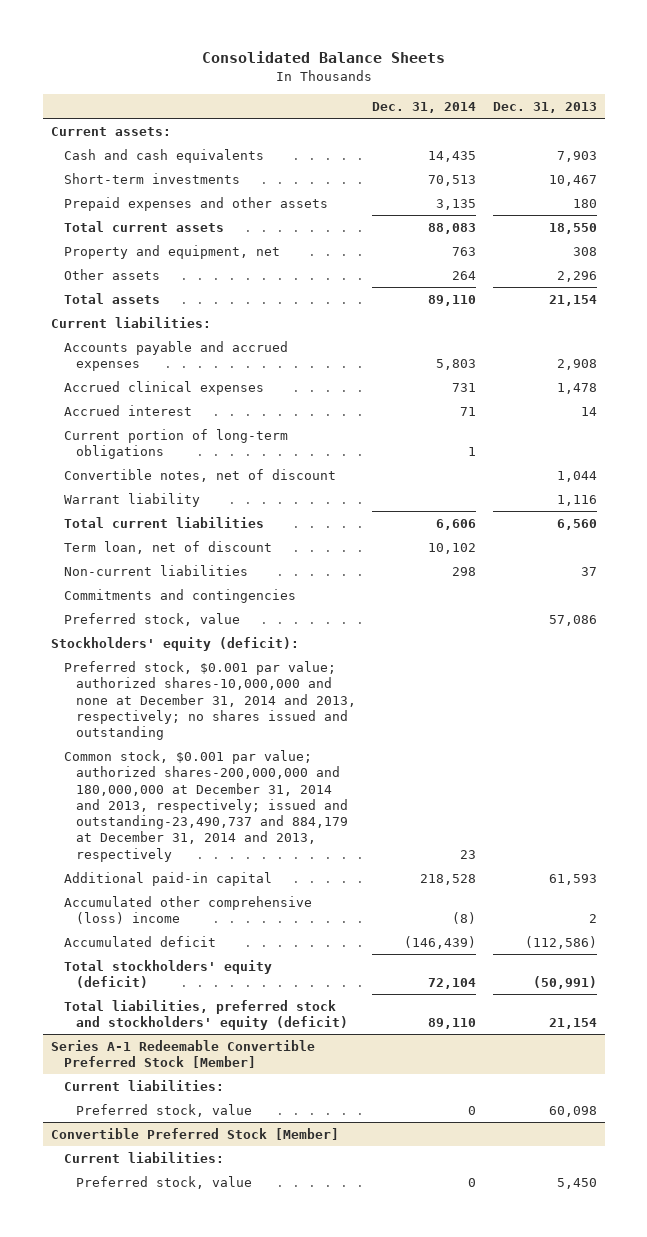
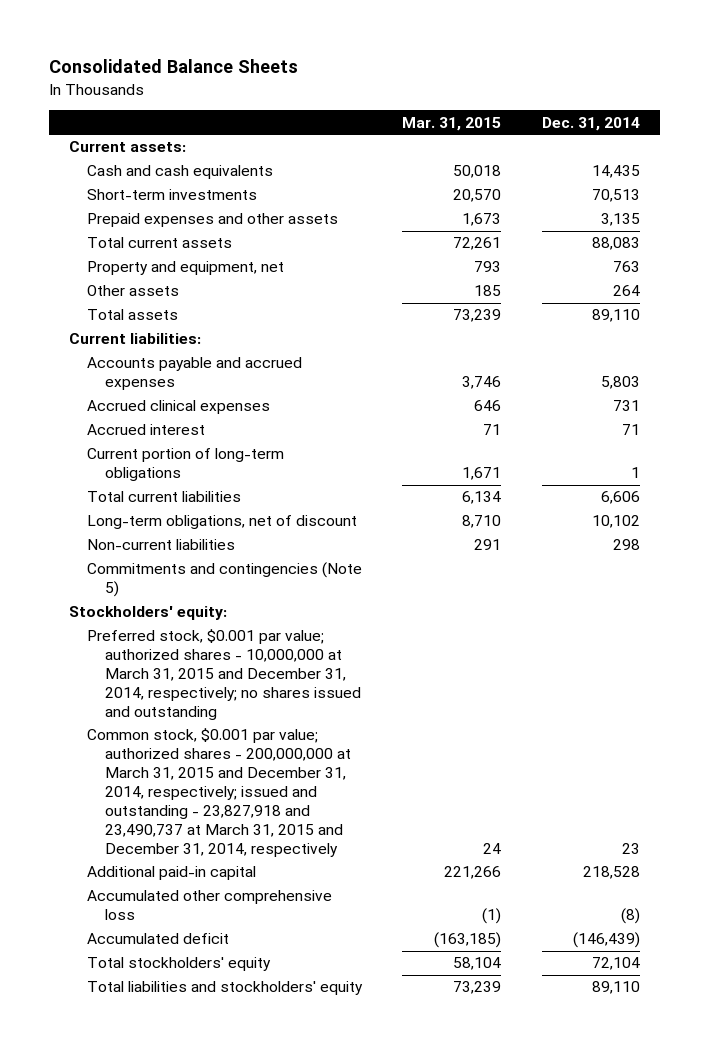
- | Dec. 31, 2014 | Dec. 31, 2013
+ | Mar. 31, 2015 | Dec. 31, 2014
- Convertible notes, net of discount | | 1,044
- Warrant liability | | 1,116
- Term loan, net of discount | 10,102 |
+ Long-term obligations, net of discount | 8,710 | 10,102
- Commitments and contingencies
- Preferred stock, value | | 57,086
- Stockholders' equity (deficit):
- Preferred stock, $0.001 par value; authorized shares-10,000,000 and none at December 31, 2014 and 2013, respectively; no shares issued and outstanding
- Common stock, $0.001 par value; authorized shares-200,000,000 and 180,000,000 at December 31, 2014 and 2013, respectively; issued and outstanding-23,490,737 and 884,179 at December 31, 2014 and 2013, respectively | 23 |
+ Commitments and contingencies (Note 5)
+ Stockholders' equity:
+ Preferred stock, $0.001 par value; authorized shares - 10,000,000 at March 31, 2015 and December 31, 2014, respectively; no shares issued and outstanding
+ Common stock, $0.001 par value; authorized shares - 200,000,000 at March 31, 2015 and December 31, 2014, respectively; issued and outstanding - 23,827,918 and 23,490,737 at March 31, 2015 and December 31, 2014, respectively | 24 | 23
- Accumulated other comprehensive (loss) income | (8) | 2
+ Accumulated other comprehensive loss | (1) | (8)
- Total stockholders' equity (deficit) | 72,104 | (50,991)
- Total liabilities, preferred stock and stockholders' equity (deficit) | 89,110 | 21,154
- Series A-1 Redeemable Convertible Preferred Stock [Member]
- Current liabilities:
- Preferred stock, value | 0 | 60,098
- Convertible Preferred Stock [Member]
- Current liabilities:
- Preferred stock, value | 0 | 5,450
+ Total stockholders' equity | 58,104 | 72,104
+ Total liabilities and stockholders' equity | 73,239 | 89,110

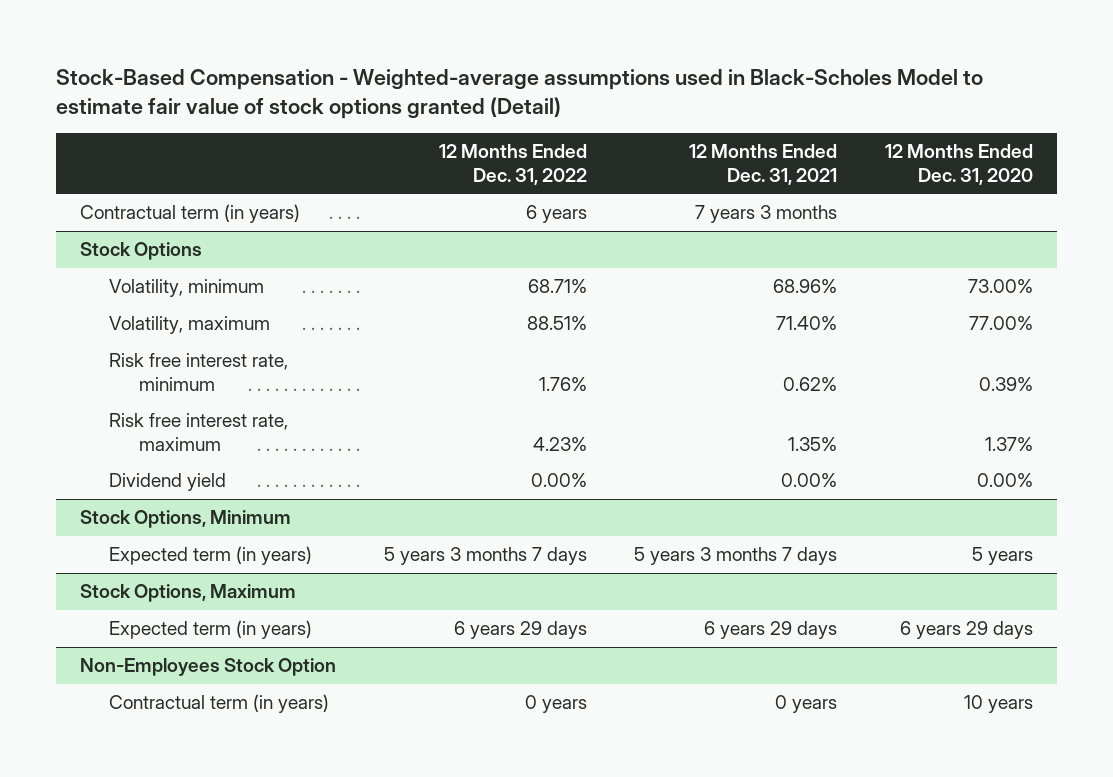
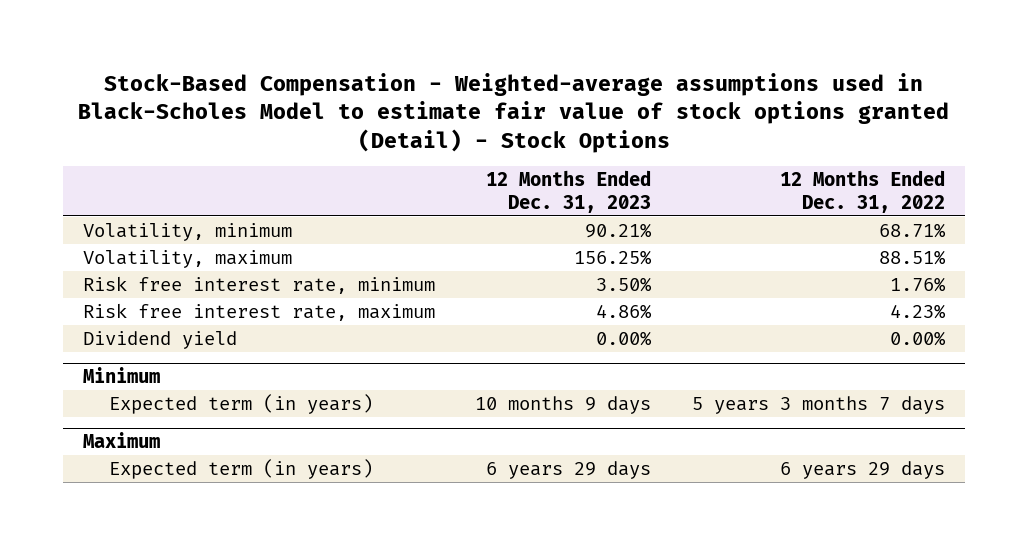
- Stock-Based Compensation - Weighted-average assumptions used in Black-Scholes Model to estimate fair value of stock options granted (Detail)
+ Stock-Based Compensation - Weighted-average assumptions used in Black-Scholes Model to estimate fair value of stock options granted (Detail) - Stock Options
- | 12 Months Ended Dec. 31, 2022 | 12 Months Ended Dec. 31, 2021 | 12 Months Ended Dec. 31, 2020
+ | 12 Months Ended Dec. 31, 2023 | 12 Months Ended Dec. 31, 2022
- Contractual term (in years) | 6 years | 7 years 3 months |
- Stock Options
- Stock Options, Minimum
+ Minimum
- Stock Options, Maximum
+ Maximum
- Non-Employees Stock Option
- Contractual term (in years) | 0 years | 0 years | 10 years

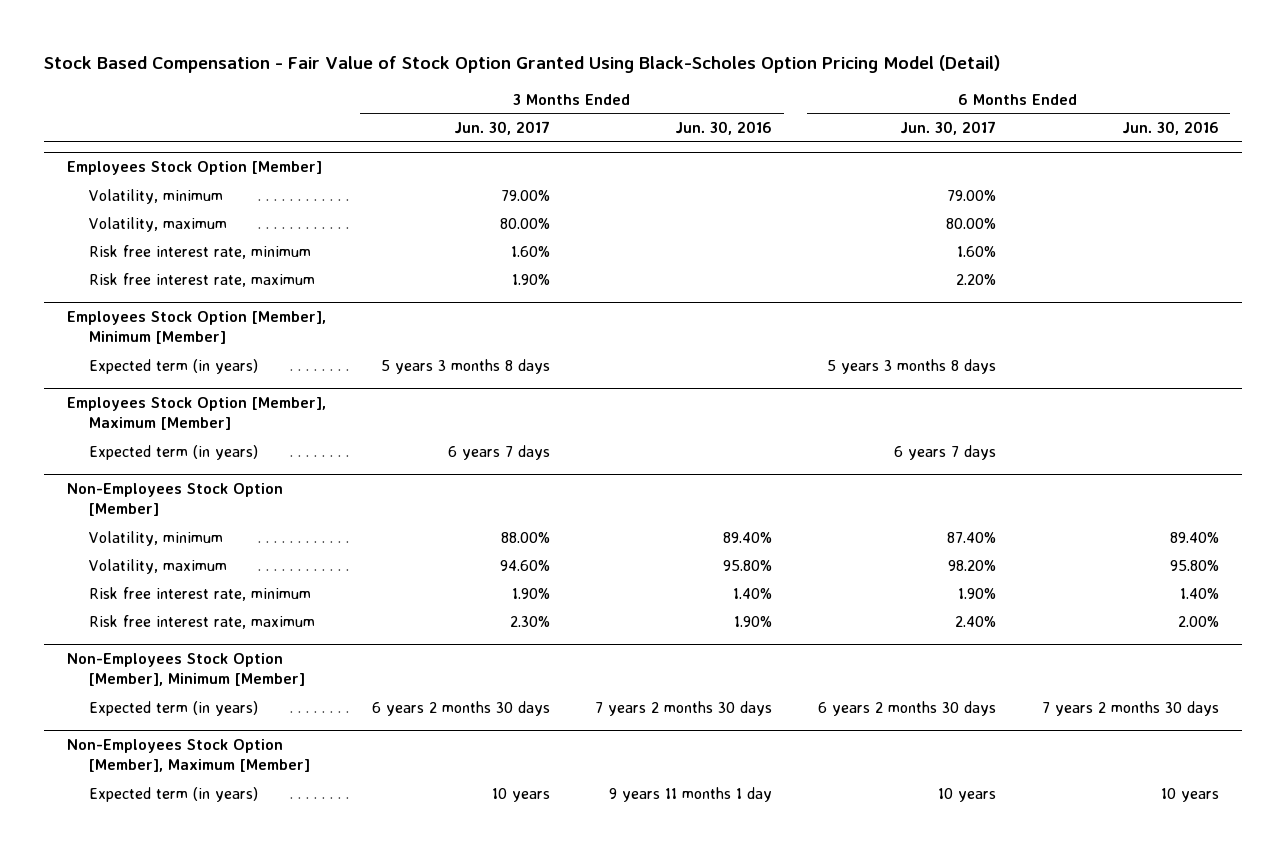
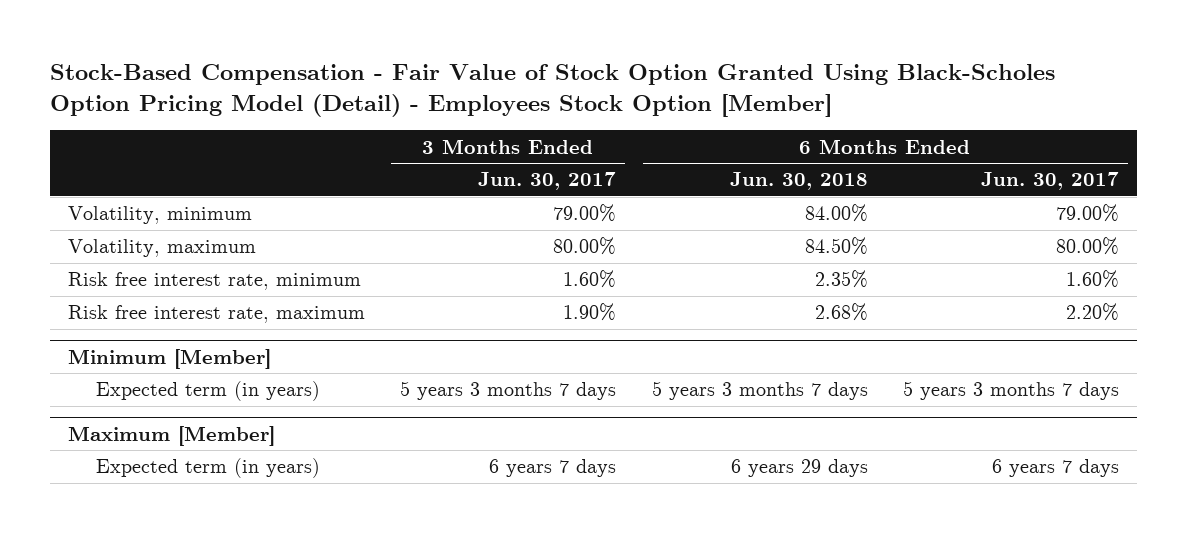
- Stock Based Compensation - Fair Value of Stock Option Granted Using Black-Scholes Option Pricing Model (Detail)
+ Stock-Based Compensation - Fair Value of Stock Option Granted Using Black-Scholes Option Pricing Model (Detail) - Employees Stock Option [Member]
- | 3 Months Ended Jun. 30, 2017 | 3 Months Ended Jun. 30, 2016 | 6 Months Ended Jun. 30, 2017 | 6 Months Ended Jun. 30, 2016
+ | 3 Months Ended Jun. 30, 2017 | 6 Months Ended Jun. 30, 2018 | 6 Months Ended Jun. 30, 2017
- Employees Stock Option [Member]
- Employees Stock Option [Member], Minimum [Member]
- Expected term (in years) | 5 years 3 months 8 days | | 5 years 3 months 8 days |
- Employees Stock Option [Member], Maximum [Member]
+ Minimum [Member]
+ Expected term (in years) | 5 years 3 months 7 days | 5 years 3 months 7 days | 5 years 3 months 7 days
+ Maximum [Member]
- Non-Employees Stock Option [Member]
- Volatility, minimum | 88.00% | 89.40% | 87.40% | 89.40%
- Volatility, maximum | 94.60% | 95.80% | 98.20% | 95.80%
- Risk free interest rate, minimum | 1.90% | 1.40% | 1.90% | 1.40%
- Risk free interest rate, maximum | 2.30% | 1.90% | 2.40% | 2.00%
- Non-Employees Stock Option [Member], Minimum [Member]
- Expected term (in years) | 6 years 2 months 30 days | 7 years 2 months 30 days | 6 years 2 months 30 days | 7 years 2 months 30 days
- Non-Employees Stock Option [Member], Maximum [Member]
- Expected term (in years) | 10 years | 9 years 11 months 1 day | 10 years | 10 years

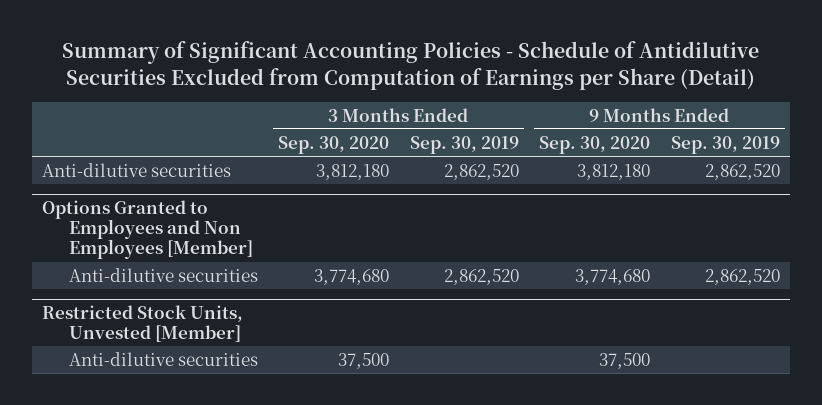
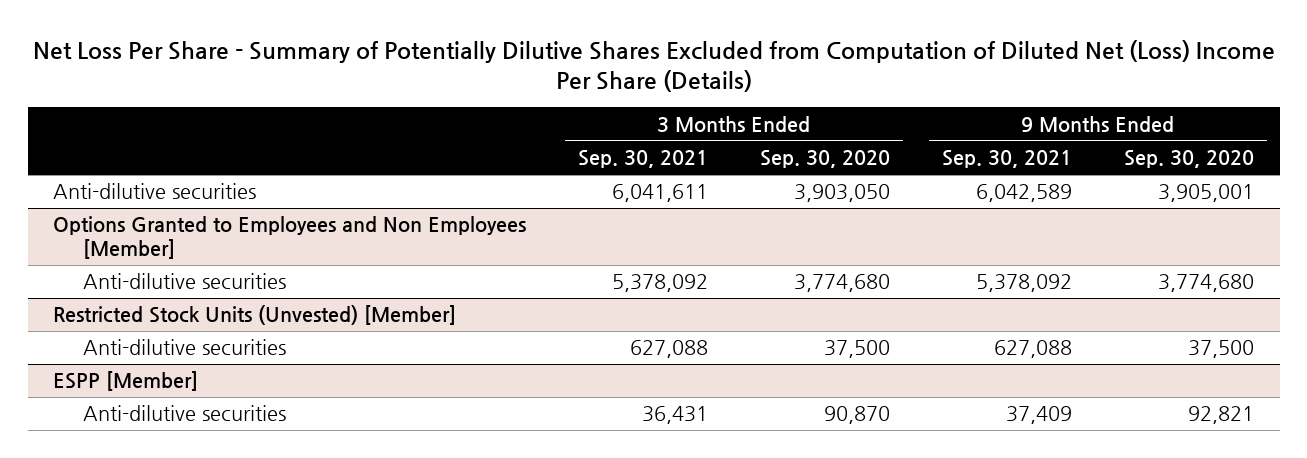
- Summary of Significant Accounting Policies - Schedule of Antidilutive Securities Excluded from Computation of Earnings per Share (Detail)
+ Net Loss Per Share - Summary of Potentially Dilutive Shares Excluded from Computation of Diluted Net (Loss) Income Per Share (Details)
- | 3 Months Ended Sep. 30, 2020 | 3 Months Ended Sep. 30, 2019 | 9 Months Ended Sep. 30, 2020 | 9 Months Ended Sep. 30, 2019
+ | 3 Months Ended Sep. 30, 2021 | 3 Months Ended Sep. 30, 2020 | 9 Months Ended Sep. 30, 2021 | 9 Months Ended Sep. 30, 2020
- Anti-dilutive securities | 3,812,180 | 2,862,520 | 3,812,180 | 2,862,520
+ Anti-dilutive securities | 6,041,611 | 3,903,050 | 6,042,589 | 3,905,001
- Restricted Stock Units, Unvested [Member]
+ Restricted Stock Units (Unvested) [Member]
+ ESPP [Member]
+ Anti-dilutive securities | 36,431 | 90,870 | 37,409 | 92,821

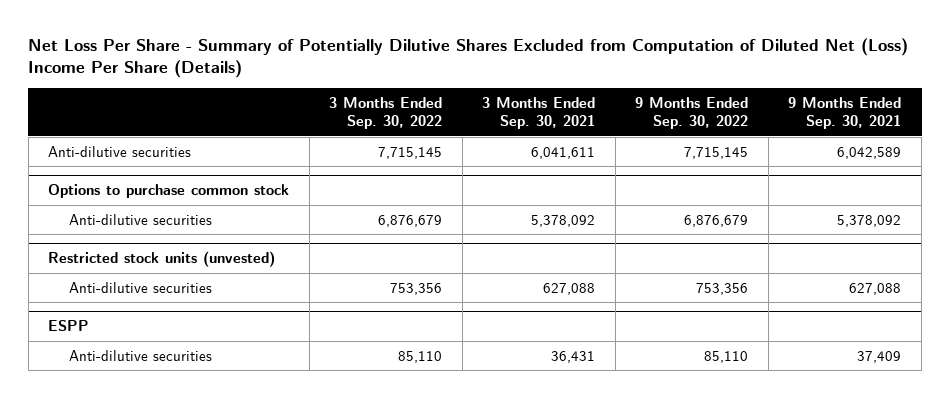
- | 3 Months Ended Sep. 30, 2021 | 3 Months Ended Sep. 30, 2020 | 9 Months Ended Sep. 30, 2021 | 9 Months Ended Sep. 30, 2020
+ | 3 Months Ended Sep. 30, 2022 | 3 Months Ended Sep. 30, 2021 | 9 Months Ended Sep. 30, 2022 | 9 Months Ended Sep. 30, 2021
- Options Granted to Employees and Non Employees [Member]
+ Options to purchase common stock
- Restricted Stock Units (Unvested) [Member]
+ Restricted stock units (unvested)
- ESPP [Member]
+ ESPP

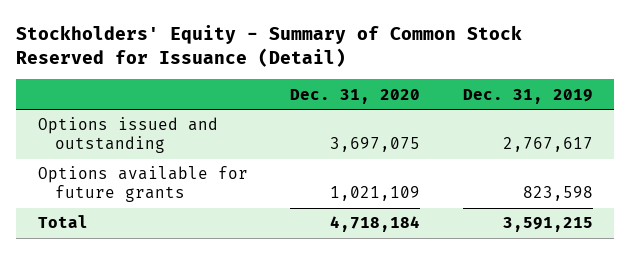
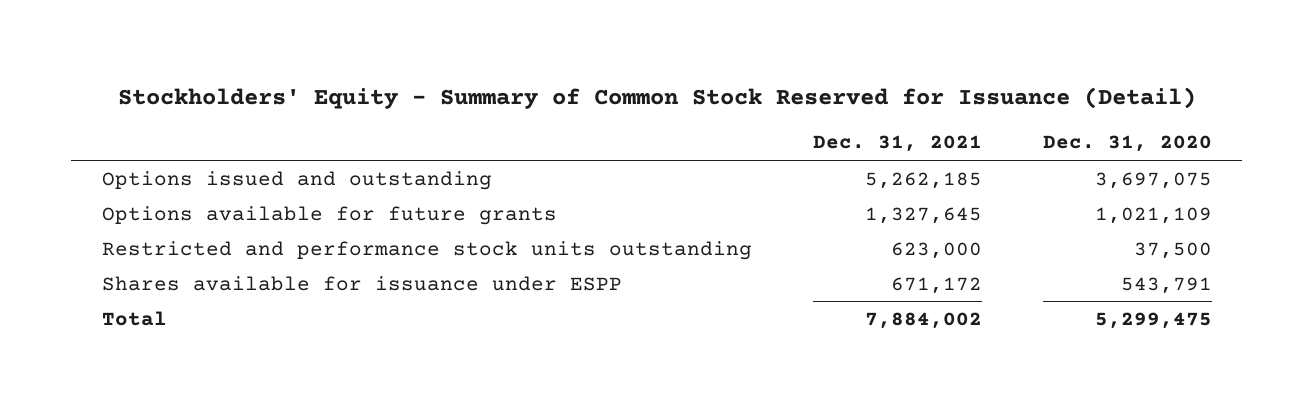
- | Dec. 31, 2020 | Dec. 31, 2019
+ | Dec. 31, 2021 | Dec. 31, 2020
- Total | 4,718,184 | 3,591,215
+ Restricted and performance stock units outstanding | 623,000 | 37,500
+ Shares available for issuance under ESPP | 671,172 | 543,791
+ Total | 7,884,002 | 5,299,475

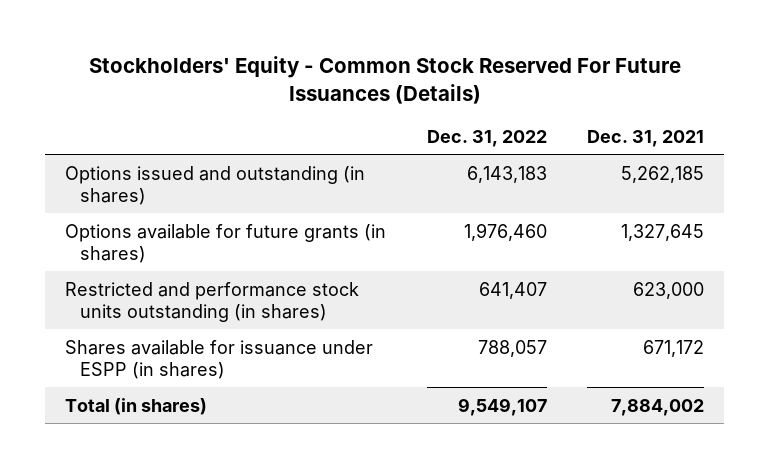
- Stockholders' Equity - Summary of Common Stock Reserved for Issuance (Detail)
+ Stockholders' Equity - Common Stock Reserved For Future Issuances (Details)
- | Dec. 31, 2021 | Dec. 31, 2020
+ | Dec. 31, 2022 | Dec. 31, 2021
- Options issued and outstanding | 5,262,185 | 3,697,075
- Options available for future grants | 1,327,645 | 1,021,109
- Restricted and performance stock units outstanding | 623,000 | 37,500
- Shares available for issuance under ESPP | 671,172 | 543,791
- Total | 7,884,002 | 5,299,475
+ Options issued and outstanding (in shares) | 6,143,183 | 5,262,185
+ Options available for future grants (in shares) | 1,976,460 | 1,327,645
+ Restricted and performance stock units outstanding (in shares) | 641,407 | 623,000
+ Shares available for issuance under ESPP (in shares) | 788,057 | 671,172
+ Total (in shares) | 9,549,107 | 7,884,002

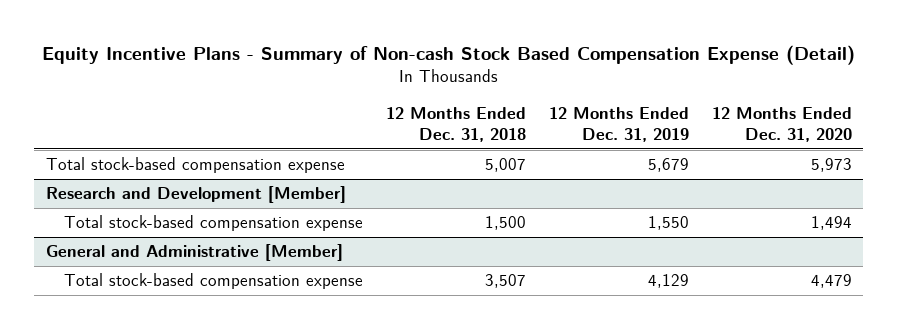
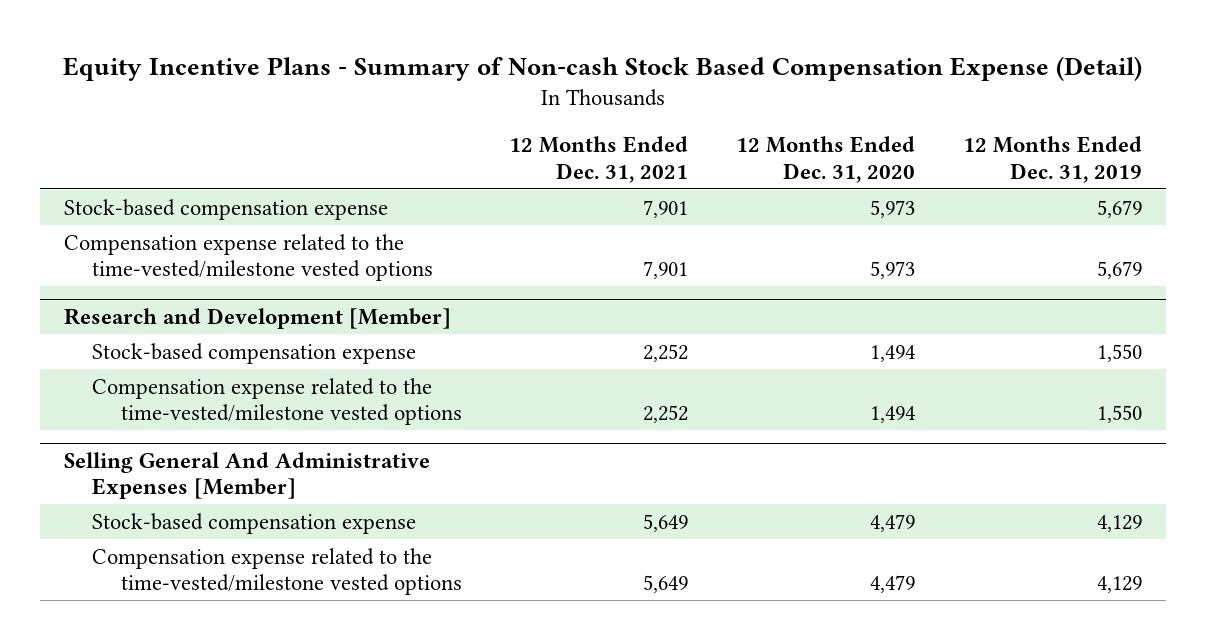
- | 12 Months Ended Dec. 31, 2018 | 12 Months Ended Dec. 31, 2019 | 12 Months Ended Dec. 31, 2020
+ | 12 Months Ended Dec. 31, 2021 | 12 Months Ended Dec. 31, 2020 | 12 Months Ended Dec. 31, 2019
- Total stock-based compensation expense | 5,007 | 5,679 | 5,973
+ Stock-based compensation expense | 7,901 | 5,973 | 5,679
+ Compensation expense related to the time-vested/milestone vested options | 7,901 | 5,973 | 5,679
@ Research and Development [Member]
- Total stock-based compensation expense | 1,500 | 1,550 | 1,494
- General and Administrative [Member]
- Total stock-based compensation expense | 3,507 | 4,129 | 4,479
@ Research and Development [Member]
+ Stock-based compensation expense | 2,252 | 1,494 | 1,550
+ Compensation expense related to the time-vested/milestone vested options | 2,252 | 1,494 | 1,550
+ Selling General And Administrative Expenses [Member]
+ Stock-based compensation expense | 5,649 | 4,479 | 4,129
+ Compensation expense related to the time-vested/milestone vested options | 5,649 | 4,479 | 4,129

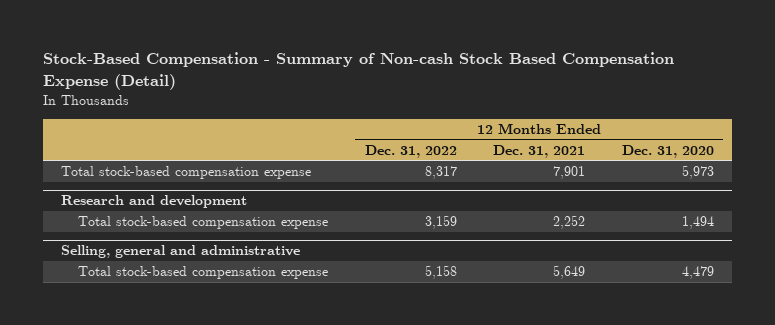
- Equity Incentive Plans - Summary of Non-cash Stock Based Compensation Expense (Detail)
+ Stock-Based Compensation - Summary of Non-cash Stock Based Compensation Expense (Detail)
- | 12 Months Ended Dec. 31, 2021 | 12 Months Ended Dec. 31, 2020 | 12 Months Ended Dec. 31, 2019
+ | 12 Months Ended Dec. 31, 2022 | 12 Months Ended Dec. 31, 2021 | 12 Months Ended Dec. 31, 2020
- Stock-based compensation expense | 7,901 | 5,973 | 5,679
- Compensation expense related to the time-vested/milestone vested options | 7,901 | 5,973 | 5,679
- Research and Development [Member]
- Stock-based compensation expense | 2,252 | 1,494 | 1,550
- Compensation expense related to the time-vested/milestone vested options | 2,252 | 1,494 | 1,550
- Selling General And Administrative Expenses [Member]
- Stock-based compensation expense | 5,649 | 4,479 | 4,129
- Compensation expense related to the time-vested/milestone vested options | 5,649 | 4,479 | 4,129
+ Total stock-based compensation expense | 8,317 | 7,901 | 5,973
+ Research and development
+ Total stock-based compensation expense | 3,159 | 2,252 | 1,494
+ Selling, general and administrative
+ Total stock-based compensation expense | 5,158 | 5,649 | 4,479

